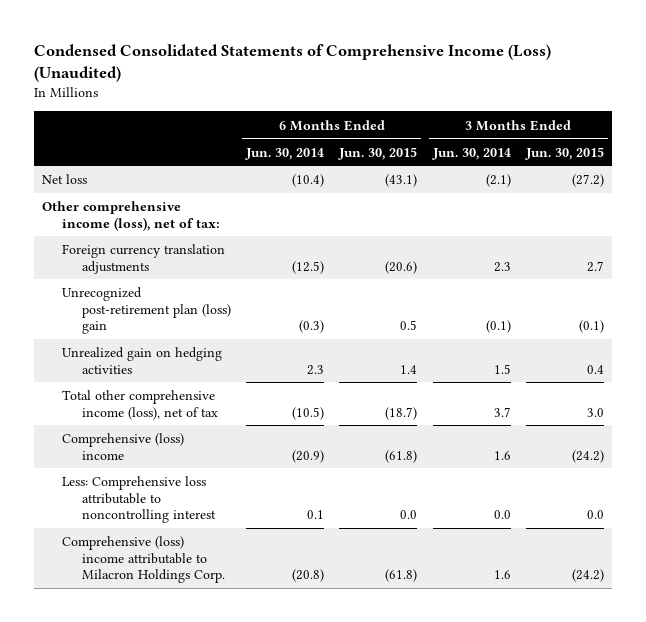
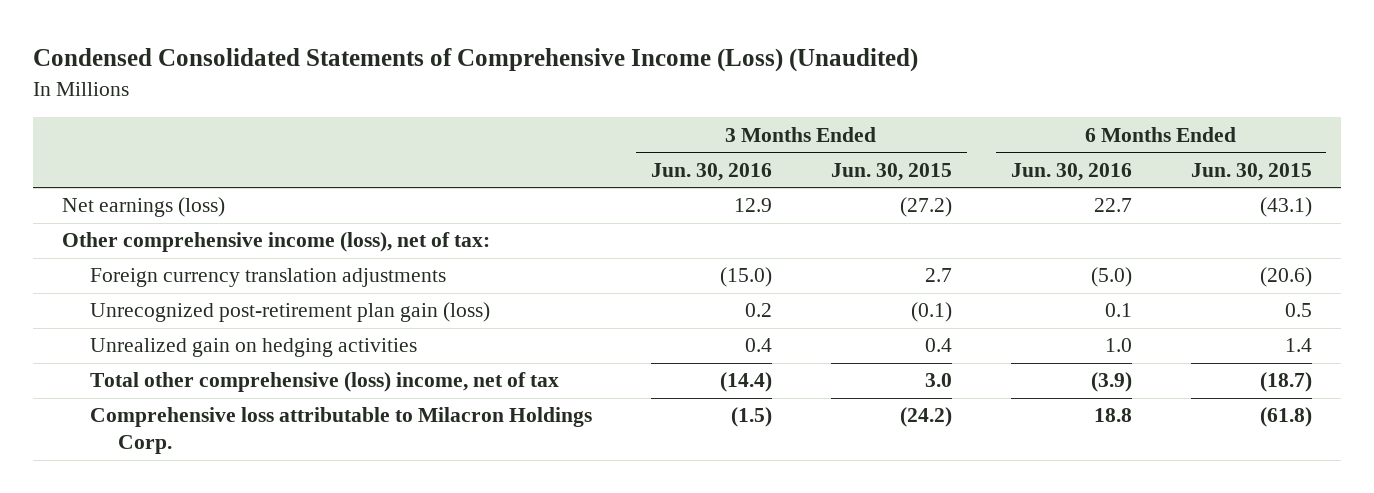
- | 6 Months Ended Jun. 30, 2014 | 6 Months Ended Jun. 30, 2015 | 3 Months Ended Jun. 30, 2014 | 3 Months Ended Jun. 30, 2015
+ | 3 Months Ended Jun. 30, 2016 | 3 Months Ended Jun. 30, 2015 | 6 Months Ended Jun. 30, 2016 | 6 Months Ended Jun. 30, 2015
- Net loss | (10.4) | (43.1) | (2.1) | (27.2)
+ Net earnings (loss) | 12.9 | (27.2) | 22.7 | (43.1)
- Unrecognized post-retirement plan (loss) gain | (0.3) | 0.5 | (0.1) | (0.1)
+ Unrecognized post-retirement plan gain (loss) | 0.2 | (0.1) | 0.1 | 0.5
- Total other comprehensive income (loss), net of tax | (10.5) | (18.7) | 3.7 | 3.0
- Comprehensive (loss) income | (20.9) | (61.8) | 1.6 | (24.2)
- Less: Comprehensive loss attributable to noncontrolling interest | 0.1 | 0.0 | 0.0 | 0.0
- Comprehensive (loss) income attributable to Milacron Holdings Corp. | (20.8) | (61.8) | 1.6 | (24.2)
+ Total other comprehensive (loss) income, net of tax | (14.4) | 3.0 | (3.9) | (18.7)
+ Comprehensive loss attributable to Milacron Holdings Corp. | (1.5) | (24.2) | 18.8 | (61.8)

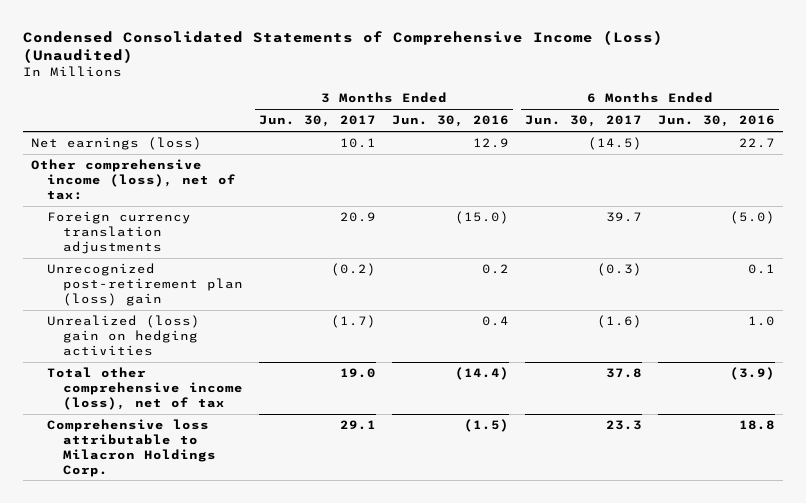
- | 3 Months Ended Jun. 30, 2016 | 3 Months Ended Jun. 30, 2015 | 6 Months Ended Jun. 30, 2016 | 6 Months Ended Jun. 30, 2015
+ | 3 Months Ended Jun. 30, 2017 | 3 Months Ended Jun. 30, 2016 | 6 Months Ended Jun. 30, 2017 | 6 Months Ended Jun. 30, 2016
- Unrecognized post-retirement plan gain (loss) | 0.2 | (0.1) | 0.1 | 0.5
- Unrealized gain on hedging activities | 0.4 | 0.4 | 1.0 | 1.4
- Total other comprehensive (loss) income, net of tax | (14.4) | 3.0 | (3.9) | (18.7)
+ Unrecognized post-retirement plan (loss) gain | (0.2) | 0.2 | (0.3) | 0.1
+ Unrealized (loss) gain on hedging activities | (1.7) | 0.4 | (1.6) | 1.0
+ Total other comprehensive income (loss), net of tax | 19.0 | (14.4) | 37.8 | (3.9)

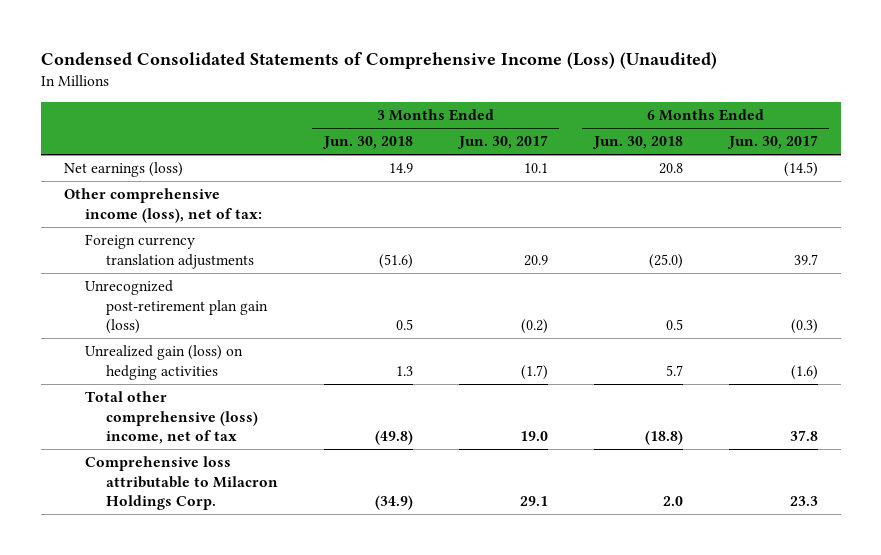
- | 3 Months Ended Jun. 30, 2017 | 3 Months Ended Jun. 30, 2016 | 6 Months Ended Jun. 30, 2017 | 6 Months Ended Jun. 30, 2016
+ | 3 Months Ended Jun. 30, 2018 | 3 Months Ended Jun. 30, 2017 | 6 Months Ended Jun. 30, 2018 | 6 Months Ended Jun. 30, 2017
- Unrecognized post-retirement plan (loss) gain | (0.2) | 0.2 | (0.3) | 0.1
- Unrealized (loss) gain on hedging activities | (1.7) | 0.4 | (1.6) | 1.0
- Total other comprehensive income (loss), net of tax | 19.0 | (14.4) | 37.8 | (3.9)
+ Unrecognized post-retirement plan gain (loss) | 0.5 | (0.2) | 0.5 | (0.3)
+ Unrealized gain (loss) on hedging activities | 1.3 | (1.7) | 5.7 | (1.6)
+ Total other comprehensive (loss) income, net of tax | (49.8) | 19.0 | (18.8) | 37.8

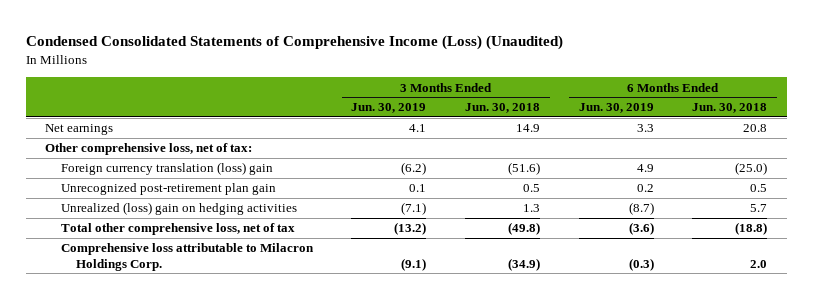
- | 3 Months Ended Jun. 30, 2018 | 3 Months Ended Jun. 30, 2017 | 6 Months Ended Jun. 30, 2018 | 6 Months Ended Jun. 30, 2017
+ | 3 Months Ended Jun. 30, 2019 | 3 Months Ended Jun. 30, 2018 | 6 Months Ended Jun. 30, 2019 | 6 Months Ended Jun. 30, 2018
- Net earnings (loss) | 14.9 | 10.1 | 20.8 | (14.5)
- Other comprehensive income (loss), net of tax:
- Foreign currency translation adjustments | (51.6) | 20.9 | (25.0) | 39.7
- Unrecognized post-retirement plan gain (loss) | 0.5 | (0.2) | 0.5 | (0.3)
- Unrealized gain (loss) on hedging activities | 1.3 | (1.7) | 5.7 | (1.6)
- Total other comprehensive (loss) income, net of tax | (49.8) | 19.0 | (18.8) | 37.8
+ Net earnings | 4.1 | 14.9 | 3.3 | 20.8
+ Other comprehensive loss, net of tax:
+ Foreign currency translation (loss) gain | (6.2) | (51.6) | 4.9 | (25.0)
+ Unrecognized post-retirement plan gain | 0.1 | 0.5 | 0.2 | 0.5
+ Unrealized (loss) gain on hedging activities | (7.1) | 1.3 | (8.7) | 5.7
+ Total other comprehensive loss, net of tax | (13.2) | (49.8) | (3.6) | (18.8)

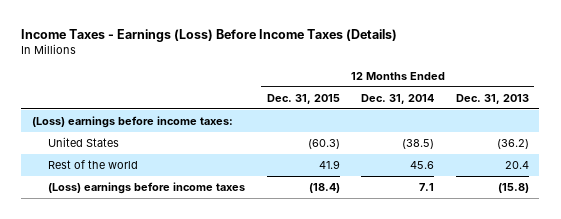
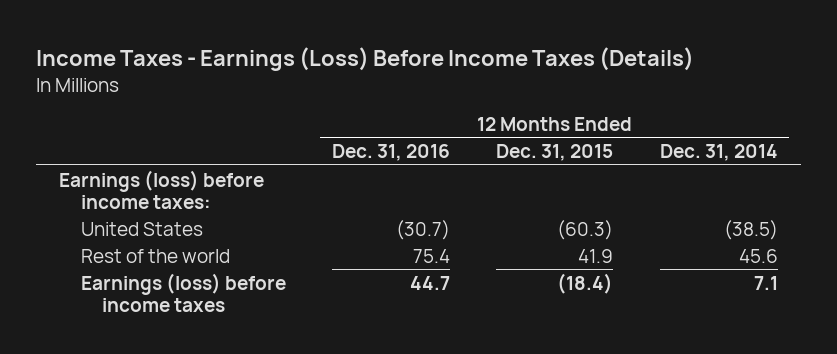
- | 12 Months Ended Dec. 31, 2015 | 12 Months Ended Dec. 31, 2014 | 12 Months Ended Dec. 31, 2013
+ | 12 Months Ended Dec. 31, 2016 | 12 Months Ended Dec. 31, 2015 | 12 Months Ended Dec. 31, 2014
- (Loss) earnings before income taxes:
+ Earnings (loss) before income taxes:
- (Loss) earnings before income taxes | (18.4) | 7.1 | (15.8)
+ Earnings (loss) before income taxes | 44.7 | (18.4) | 7.1

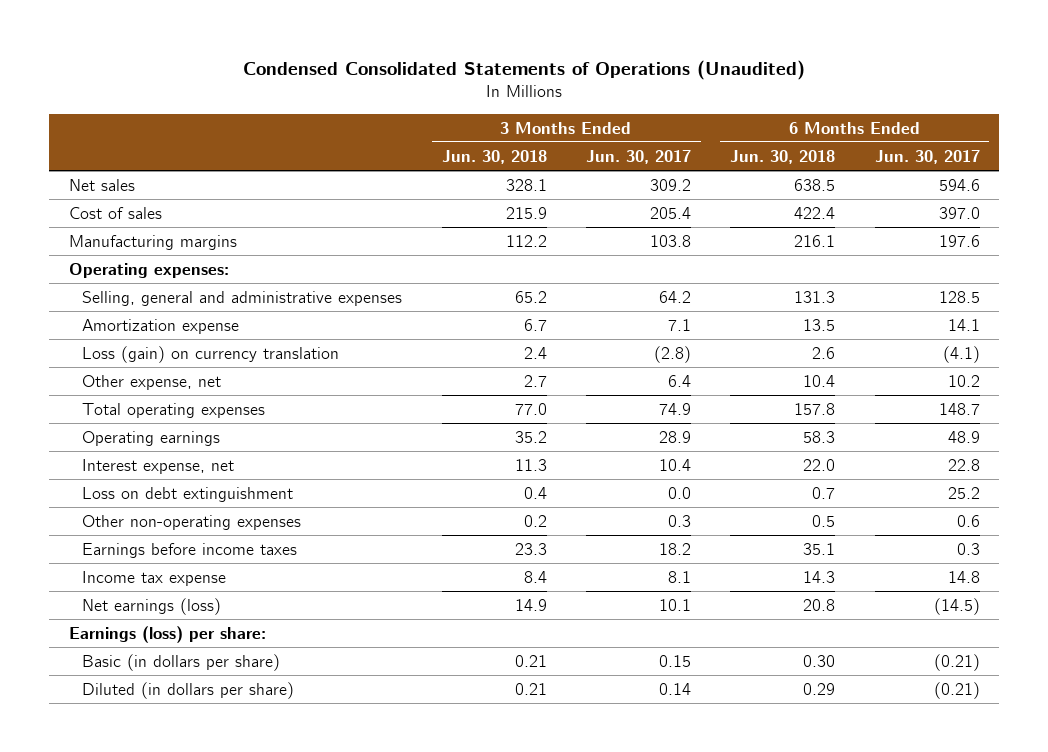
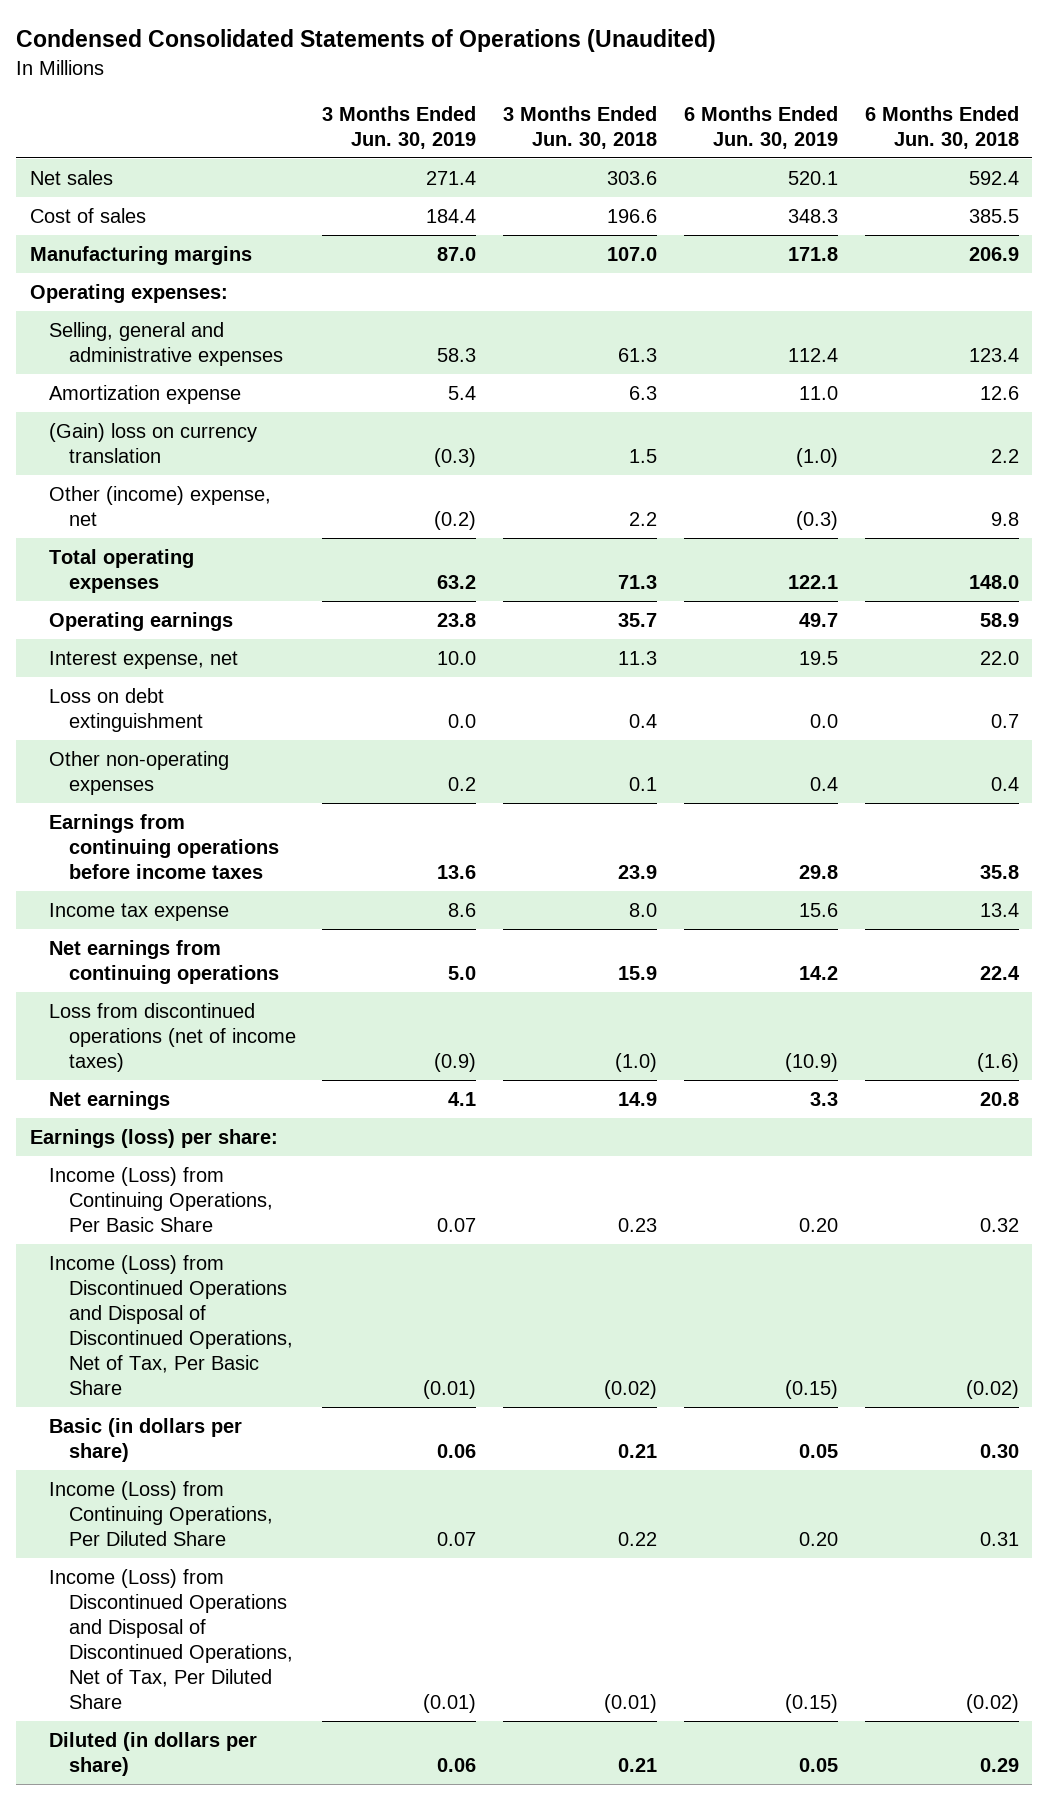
- | 3 Months Ended Jun. 30, 2018 | 3 Months Ended Jun. 30, 2017 | 6 Months Ended Jun. 30, 2018 | 6 Months Ended Jun. 30, 2017
+ | 3 Months Ended Jun. 30, 2019 | 3 Months Ended Jun. 30, 2018 | 6 Months Ended Jun. 30, 2019 | 6 Months Ended Jun. 30, 2018
- Net sales | 328.1 | 309.2 | 638.5 | 594.6
- Cost of sales | 215.9 | 205.4 | 422.4 | 397.0
- Manufacturing margins | 112.2 | 103.8 | 216.1 | 197.6
+ Net sales | 271.4 | 303.6 | 520.1 | 592.4
+ Cost of sales | 184.4 | 196.6 | 348.3 | 385.5
+ Manufacturing margins | 87.0 | 107.0 | 171.8 | 206.9
- Selling, general and administrative expenses | 65.2 | 64.2 | 131.3 | 128.5
- Amortization expense | 6.7 | 7.1 | 13.5 | 14.1
- Loss (gain) on currency translation | 2.4 | (2.8) | 2.6 | (4.1)
- Other expense, net | 2.7 | 6.4 | 10.4 | 10.2
- Total operating expenses | 77.0 | 74.9 | 157.8 | 148.7
- Operating earnings | 35.2 | 28.9 | 58.3 | 48.9
+ Selling, general and administrative expenses | 58.3 | 61.3 | 112.4 | 123.4
+ Amortization expense | 5.4 | 6.3 | 11.0 | 12.6
+ (Gain) loss on currency translation | (0.3) | 1.5 | (1.0) | 2.2
+ Other (income) expense, net | (0.2) | 2.2 | (0.3) | 9.8
+ Total operating expenses | 63.2 | 71.3 | 122.1 | 148.0
+ Operating earnings | 23.8 | 35.7 | 49.7 | 58.9
- Other non-operating expenses | 0.2 | 0.3 | 0.5 | 0.6
- Earnings before income taxes | 23.3 | 18.2 | 35.1 | 0.3
- Income tax expense | 8.4 | 8.1 | 14.3 | 14.8
- Net earnings (loss) | 14.9 | 10.1 | 20.8 | (14.5)
+ Other non-operating expenses | 0.2 | 0.1 | 0.4 | 0.4
+ Earnings from continuing operations before income taxes | 13.6 | 23.9 | 29.8 | 35.8
+ Income tax expense | 8.6 | 8.0 | 15.6 | 13.4
+ Net earnings from continuing operations | 5.0 | 15.9 | 14.2 | 22.4
+ Loss from discontinued operations (net of income taxes) | (0.9) | (1.0) | (10.9) | (1.6)
+ Net earnings | 4.1 | 14.9 | 3.3 | 20.8
+ Income (Loss) from Continuing Operations, Per Basic Share | 0.07 | 0.23 | 0.20 | 0.32
+ Income (Loss) from Discontinued Operations and Disposal of Discontinued Operations, Net of Tax, Per Basic Share | (0.01) | (0.02) | (0.15) | (0.02)
+ Income (Loss) from Continuing Operations, Per Diluted Share | 0.07 | 0.22 | 0.20 | 0.31
+ Income (Loss) from Discontinued Operations and Disposal of Discontinued Operations, Net of Tax, Per Diluted Share | (0.01) | (0.01) | (0.15) | (0.02)

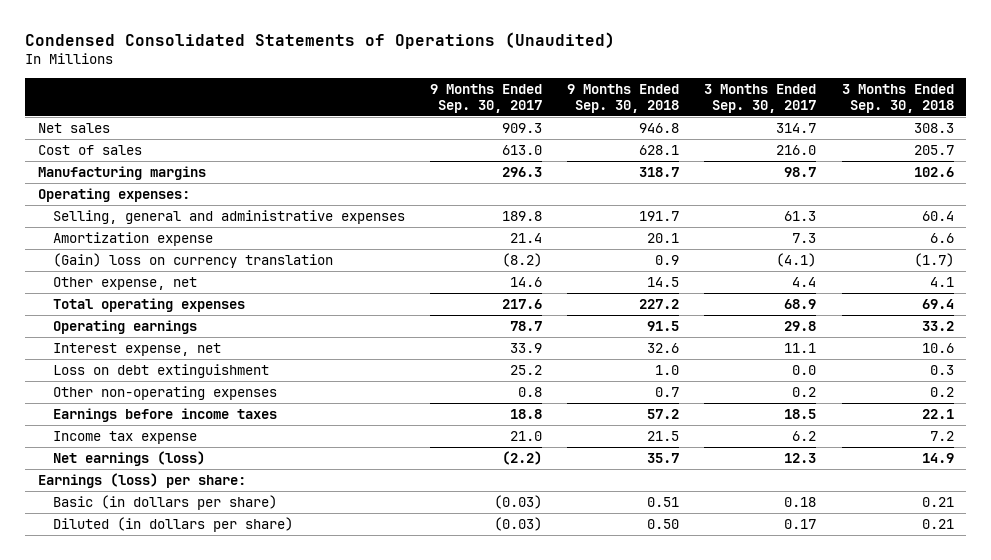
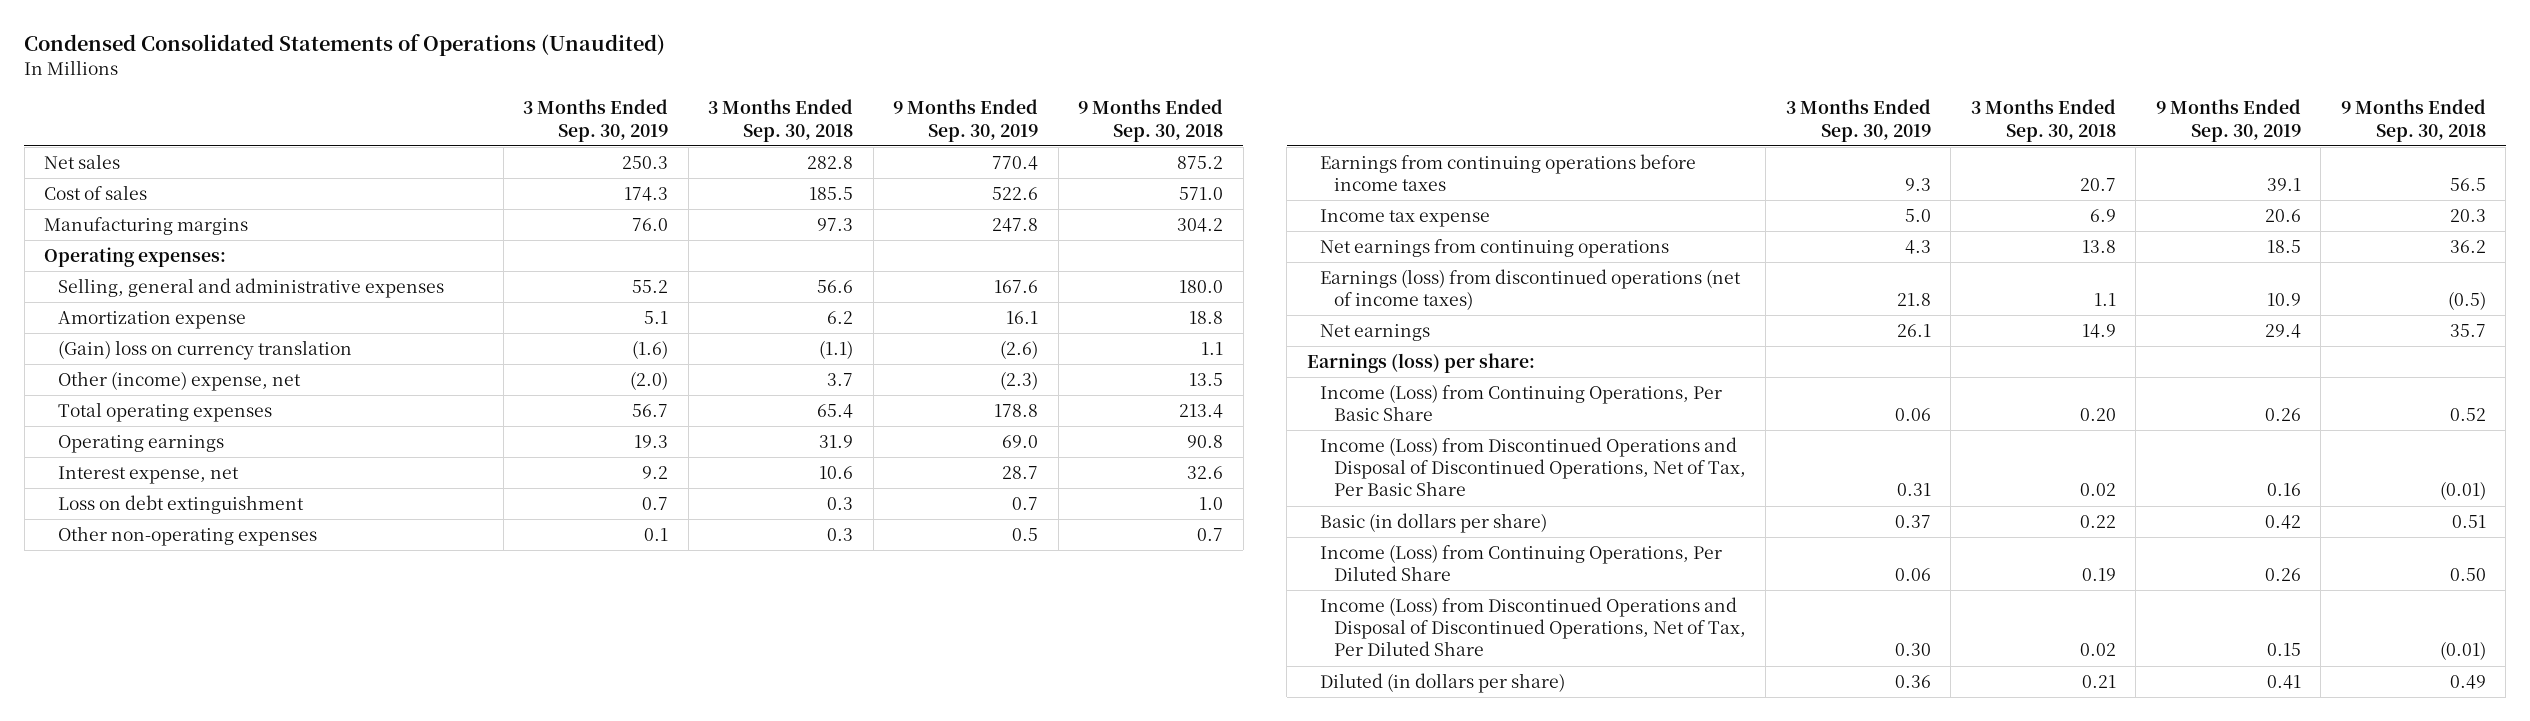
- | 9 Months Ended Sep. 30, 2017 | 9 Months Ended Sep. 30, 2018 | 3 Months Ended Sep. 30, 2017 | 3 Months Ended Sep. 30, 2018
+ | 3 Months Ended Sep. 30, 2019 | 3 Months Ended Sep. 30, 2018 | 9 Months Ended Sep. 30, 2019 | 9 Months Ended Sep. 30, 2018
- Net sales | 909.3 | 946.8 | 314.7 | 308.3
- Cost of sales | 613.0 | 628.1 | 216.0 | 205.7
- Manufacturing margins | 296.3 | 318.7 | 98.7 | 102.6
+ Net sales | 250.3 | 282.8 | 770.4 | 875.2
+ Cost of sales | 174.3 | 185.5 | 522.6 | 571.0
+ Manufacturing margins | 76.0 | 97.3 | 247.8 | 304.2
- Selling, general and administrative expenses | 189.8 | 191.7 | 61.3 | 60.4
- Amortization expense | 21.4 | 20.1 | 7.3 | 6.6
- (Gain) loss on currency translation | (8.2) | 0.9 | (4.1) | (1.7)
- Other expense, net | 14.6 | 14.5 | 4.4 | 4.1
- Total operating expenses | 217.6 | 227.2 | 68.9 | 69.4
- Operating earnings | 78.7 | 91.5 | 29.8 | 33.2
+ Selling, general and administrative expenses | 55.2 | 56.6 | 167.6 | 180.0
+ Amortization expense | 5.1 | 6.2 | 16.1 | 18.8
+ (Gain) loss on currency translation | (1.6) | (1.1) | (2.6) | 1.1
+ Other (income) expense, net | (2.0) | 3.7 | (2.3) | 13.5
+ Total operating expenses | 56.7 | 65.4 | 178.8 | 213.4
+ Operating earnings | 19.3 | 31.9 | 69.0 | 90.8
- Other non-operating expenses | 0.8 | 0.7 | 0.2 | 0.2
- Earnings before income taxes | 18.8 | 57.2 | 18.5 | 22.1
- Income tax expense | 21.0 | 21.5 | 6.2 | 7.2
- Net earnings (loss) | (2.2) | 35.7 | 12.3 | 14.9
+ Other non-operating expenses | 0.1 | 0.3 | 0.5 | 0.7
+ Earnings from continuing operations before income taxes | 9.3 | 20.7 | 39.1 | 56.5
+ Income tax expense | 5.0 | 6.9 | 20.6 | 20.3
+ Net earnings from continuing operations | 4.3 | 13.8 | 18.5 | 36.2
+ Earnings (loss) from discontinued operations (net of income taxes) | 21.8 | 1.1 | 10.9 | (0.5)
+ Net earnings | 26.1 | 14.9 | 29.4 | 35.7
- Basic (in dollars per share) | (0.03) | 0.51 | 0.18 | 0.21
- Diluted (in dollars per share) | (0.03) | 0.50 | 0.17 | 0.21
+ Income (Loss) from Continuing Operations, Per Basic Share | 0.06 | 0.20 | 0.26 | 0.52
+ Income (Loss) from Discontinued Operations and Disposal of Discontinued Operations, Net of Tax, Per Basic Share | 0.31 | 0.02 | 0.16 | (0.01)
+ Basic (in dollars per share) | 0.37 | 0.22 | 0.42 | 0.51
+ Income (Loss) from Continuing Operations, Per Diluted Share | 0.06 | 0.19 | 0.26 | 0.50
+ Income (Loss) from Discontinued Operations and Disposal of Discontinued Operations, Net of Tax, Per Diluted Share | 0.30 | 0.02 | 0.15 | (0.01)
+ Diluted (in dollars per share) | 0.36 | 0.21 | 0.41 | 0.49

